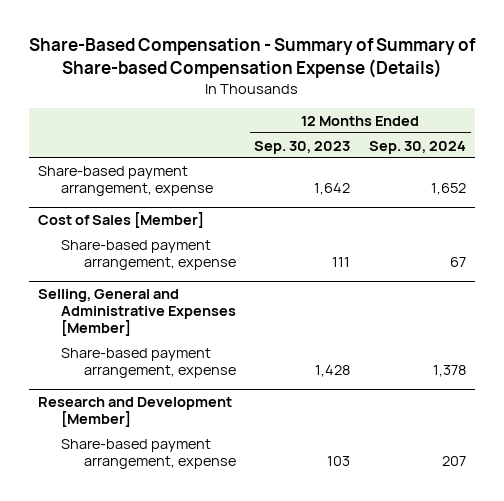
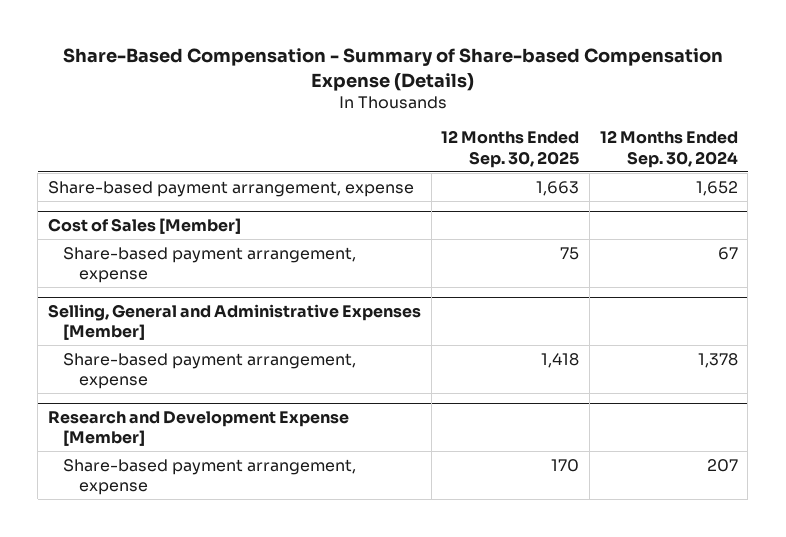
- Share-Based Compensation - Summary of Summary of Share-based Compensation Expense (Details)
+ Share-Based Compensation - Summary of Share-based Compensation Expense (Details)
- | 12 Months Ended Sep. 30, 2023 | 12 Months Ended Sep. 30, 2024
+ | 12 Months Ended Sep. 30, 2025 | 12 Months Ended Sep. 30, 2024
- Research and Development [Member]
+ Research and Development Expense [Member]

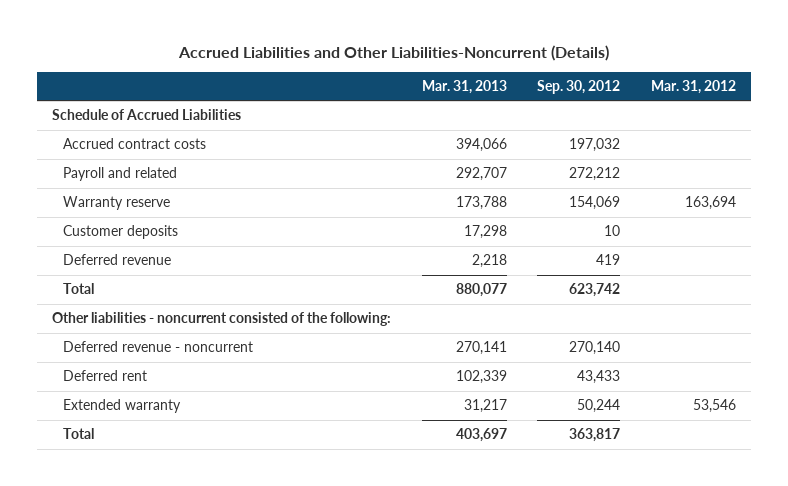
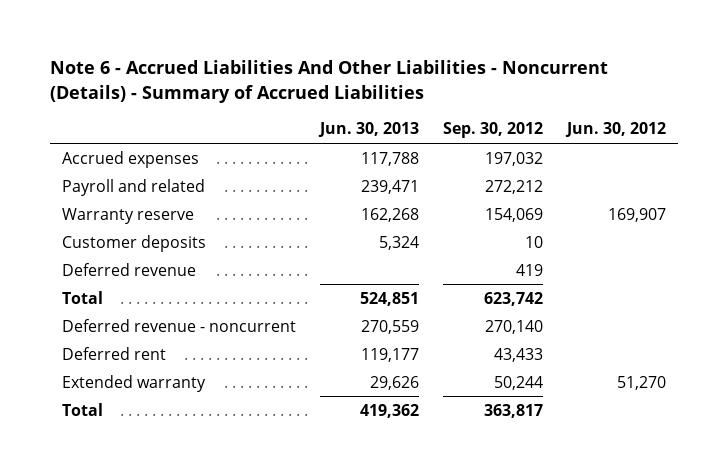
- Accrued Liabilities and Other Liabilities-Noncurrent (Details)
+ Note 6 - Accrued Liabilities And Other Liabilities - Noncurrent (Details) - Summary of Accrued Liabilities
- | Mar. 31, 2013 | Sep. 30, 2012 | Mar. 31, 2012
+ | Jun. 30, 2013 | Sep. 30, 2012 | Jun. 30, 2012
- Schedule of Accrued Liabilities
- Accrued contract costs | 394,066 | 197,032 |
+ Accrued expenses | 117,788 | 197,032 |
- Other liabilities - noncurrent consisted of the following:

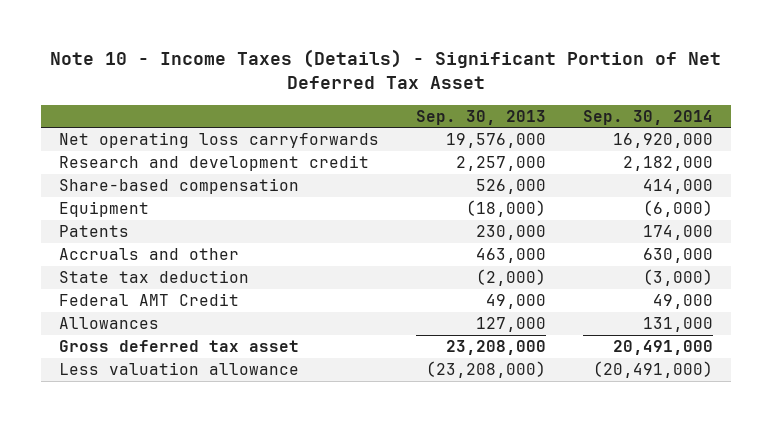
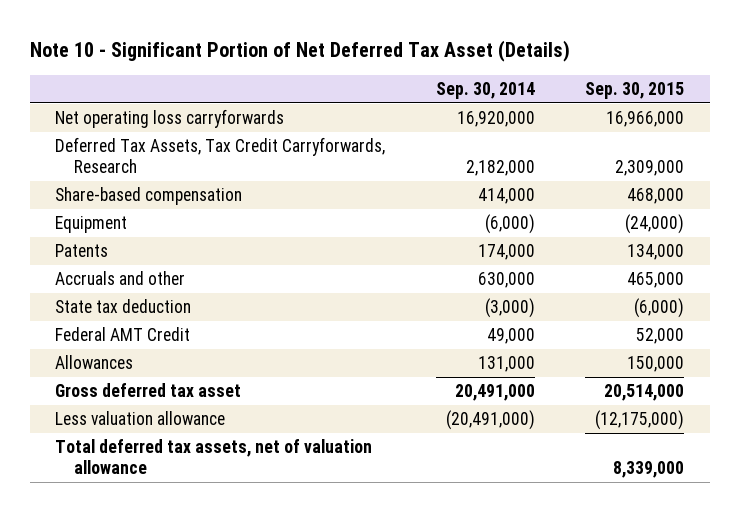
- Note 10 - Income Taxes (Details) - Significant Portion of Net Deferred Tax Asset
+ Note 10 - Significant Portion of Net Deferred Tax Asset (Details)
- | Sep. 30, 2013 | Sep. 30, 2014
+ | Sep. 30, 2014 | Sep. 30, 2015
- Research and development credit | 2,257,000 | 2,182,000
+ Deferred Tax Assets, Tax Credit Carryforwards, Research | 2,182,000 | 2,309,000
+ Total deferred tax assets, net of valuation allowance | | 8,339,000

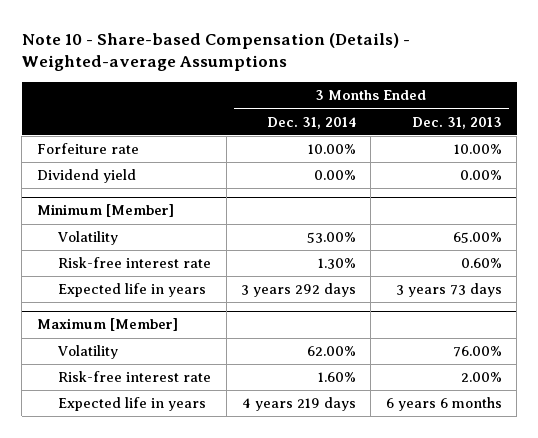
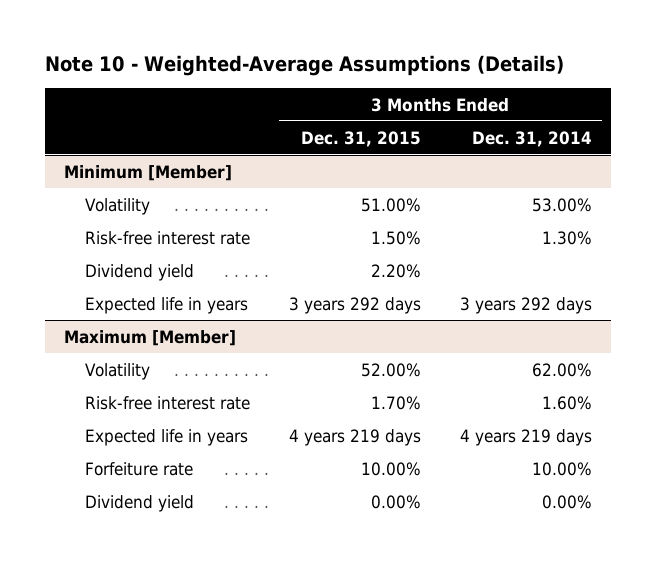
- Note 10 - Share-based Compensation (Details) - Weighted-average Assumptions
+ Note 10 - Weighted-Average Assumptions (Details)
- | 3 Months Ended Dec. 31, 2014 | 3 Months Ended Dec. 31, 2013
+ | 3 Months Ended Dec. 31, 2015 | 3 Months Ended Dec. 31, 2014
- Forfeiture rate | 10.00% | 10.00%
- Dividend yield | 0.00% | 0.00%
@ Minimum [Member]
+ Dividend yield | 2.20% |
@ Maximum [Member]
+ Forfeiture rate | 10.00% | 10.00%
+ Dividend yield | 0.00% | 0.00%

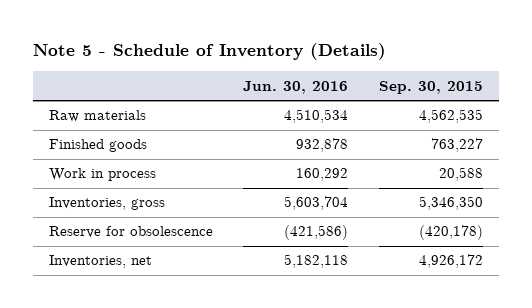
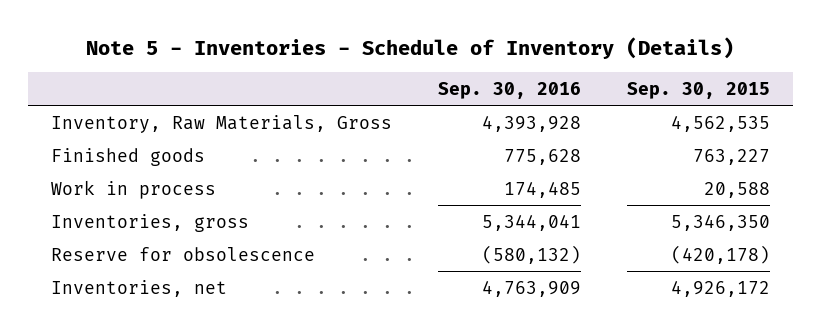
- Note 5 - Schedule of Inventory (Details)
+ Note 5 - Inventories - Schedule of Inventory (Details)
- | Jun. 30, 2016 | Sep. 30, 2015
+ | Sep. 30, 2016 | Sep. 30, 2015
- Raw materials | 4,510,534 | 4,562,535
+ Inventory, Raw Materials, Gross | 4,393,928 | 4,562,535

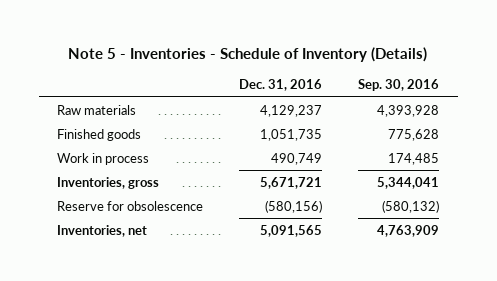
- | Sep. 30, 2016 | Sep. 30, 2015
+ | Dec. 31, 2016 | Sep. 30, 2016
- Inventory, Raw Materials, Gross | 4,393,928 | 4,562,535
+ Raw materials | 4,129,237 | 4,393,928

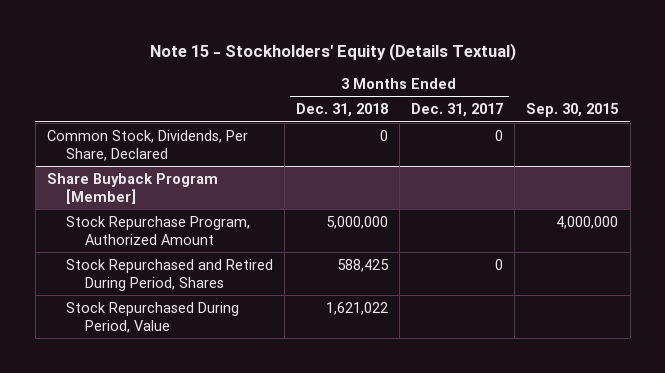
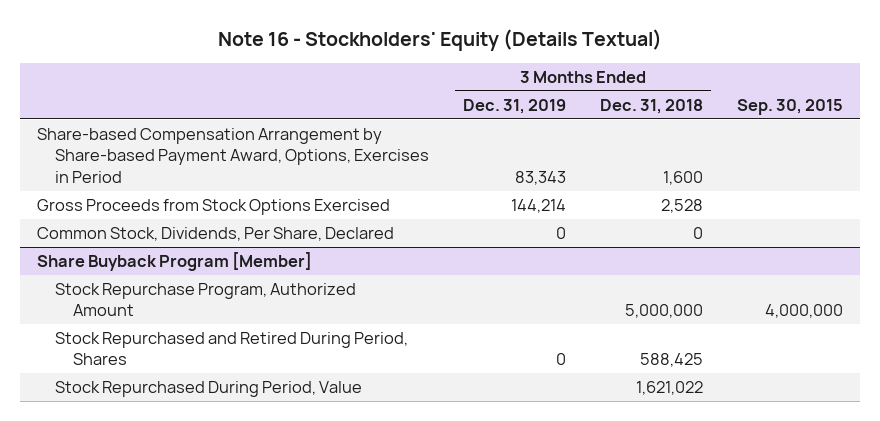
- Note 15 - Stockholders' Equity (Details Textual)
+ Note 16 - Stockholders' Equity (Details Textual)
- | 3 Months Ended Dec. 31, 2018 | 3 Months Ended Dec. 31, 2017 | Sep. 30, 2015
+ | 3 Months Ended Dec. 31, 2019 | 3 Months Ended Dec. 31, 2018 | Sep. 30, 2015
+ Share-based Compensation Arrangement by Share-based Payment Award, Options, Exercises in Period | 83,343 | 1,600 |
+ Gross Proceeds from Stock Options Exercised | 144,214 | 2,528 |

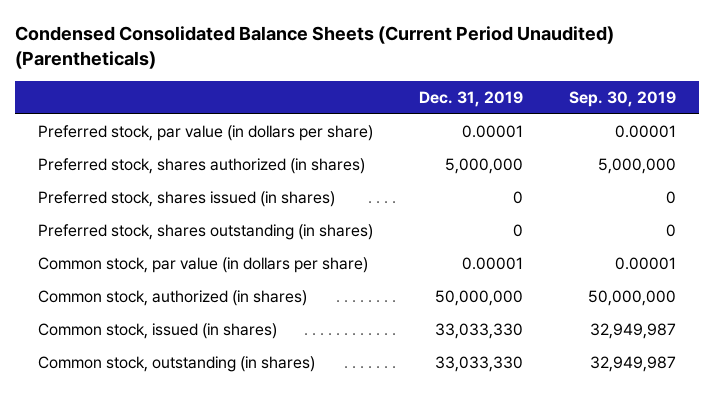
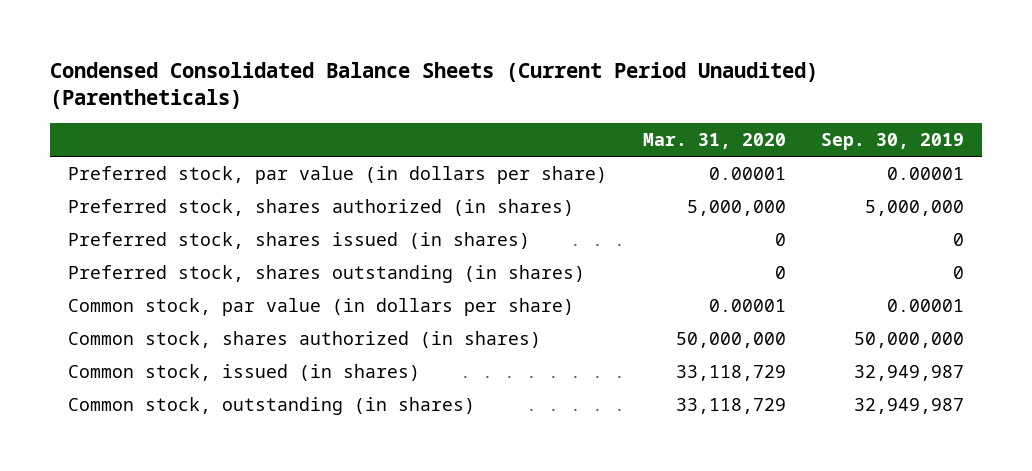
- | Dec. 31, 2019 | Sep. 30, 2019
+ | Mar. 31, 2020 | Sep. 30, 2019
- Common stock, authorized (in shares) | 50,000,000 | 50,000,000
+ Common stock, shares authorized (in shares) | 50,000,000 | 50,000,000

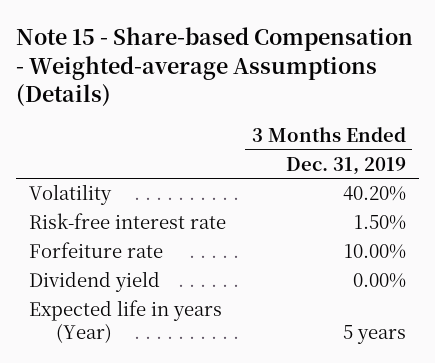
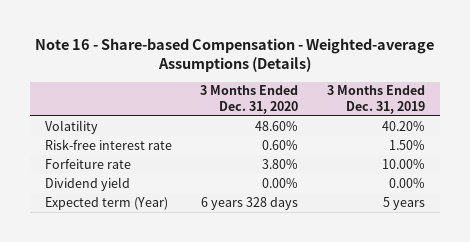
- Note 15 - Share-based Compensation - Weighted-average Assumptions (Details)
+ Note 16 - Share-based Compensation - Weighted-average Assumptions (Details)
- | 3 Months Ended Dec. 31, 2019
+ | 3 Months Ended Dec. 31, 2020 | 3 Months Ended Dec. 31, 2019
- Expected life in years (Year) | 5 years
+ Expected term (Year) | 6 years 328 days | 5 years

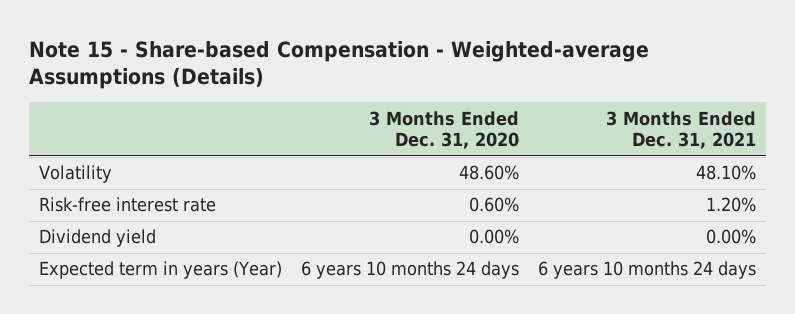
- Note 16 - Share-based Compensation - Weighted-average Assumptions (Details)
+ Note 15 - Share-based Compensation - Weighted-average Assumptions (Details)
- | 3 Months Ended Dec. 31, 2020 | 3 Months Ended Dec. 31, 2019
+ | 3 Months Ended Dec. 31, 2020 | 3 Months Ended Dec. 31, 2021
- Forfeiture rate | 3.80% | 10.00%
- Expected term (Year) | 6 years 328 days | 5 years
+ Expected term in years (Year) | 6 years 10 months 24 days | 6 years 10 months 24 days

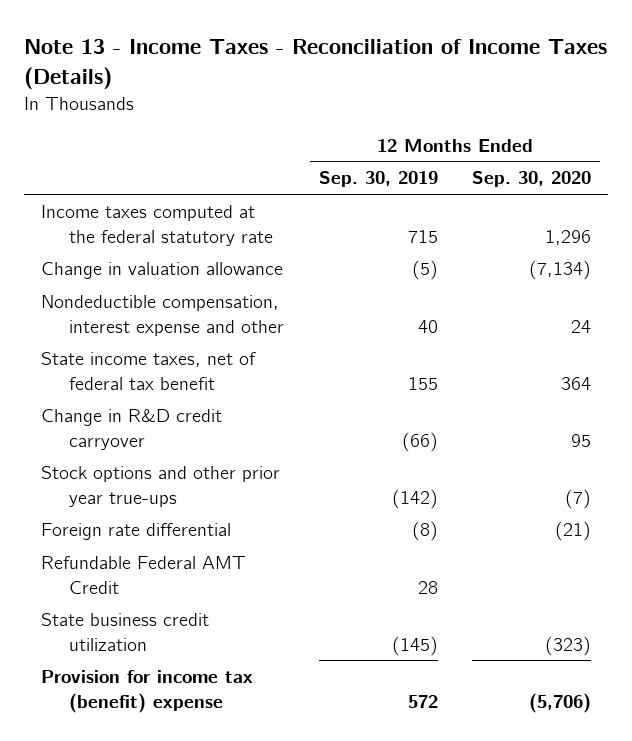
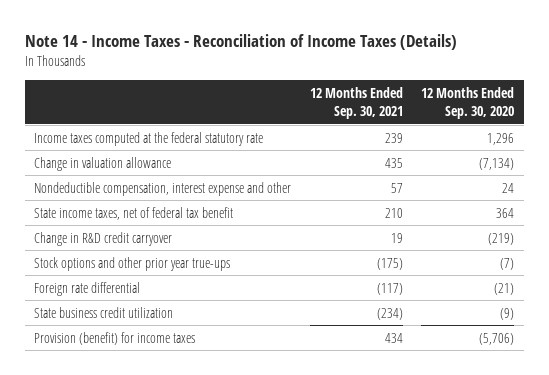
- Note 13 - Income Taxes - Reconciliation of Income Taxes (Details)
+ Note 14 - Income Taxes - Reconciliation of Income Taxes (Details)
- | 12 Months Ended Sep. 30, 2019 | 12 Months Ended Sep. 30, 2020
+ | 12 Months Ended Sep. 30, 2021 | 12 Months Ended Sep. 30, 2020
- Change in R&D credit carryover | (66) | 95
+ Change in R&D credit carryover | 19 | (219)
- Refundable Federal AMT Credit | 28 |
- State business credit utilization | (145) | (323)
- Provision for income tax (benefit) expense | 572 | (5,706)
+ State business credit utilization | (234) | (9)
+ Provision (benefit) for income taxes | 434 | (5,706)

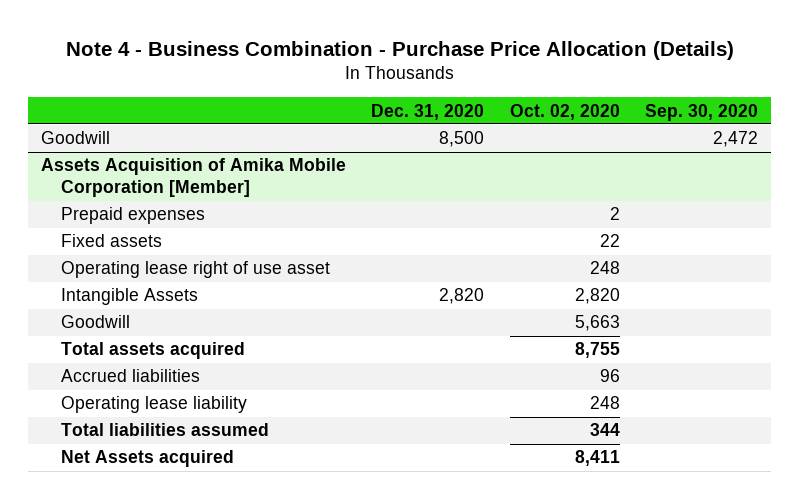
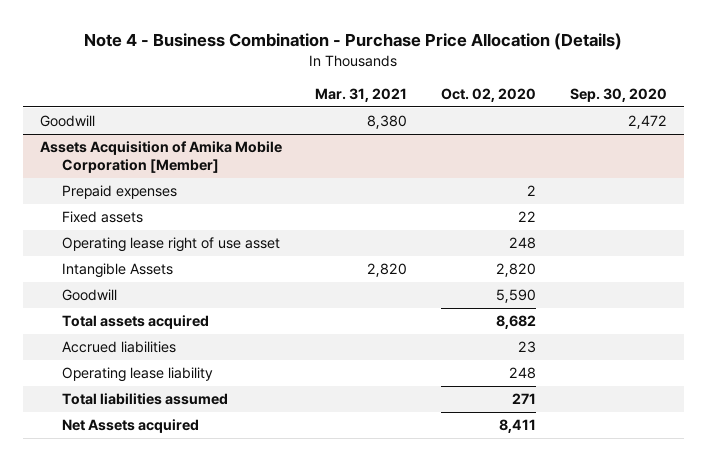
- | Dec. 31, 2020 | Oct. 02, 2020 | Sep. 30, 2020
+ | Mar. 31, 2021 | Oct. 02, 2020 | Sep. 30, 2020
@ Assets Acquisition of Amika Mobile Corporation [Member]
- Goodwill | | 5,663 |
- Total assets acquired | | 8,755 |
- Accrued liabilities | | 96 |
+ Goodwill | | 5,590 |
+ Total assets acquired | | 8,682 |
+ Accrued liabilities | | 23 |
- Total liabilities assumed | | 344 |
+ Total liabilities assumed | | 271 |

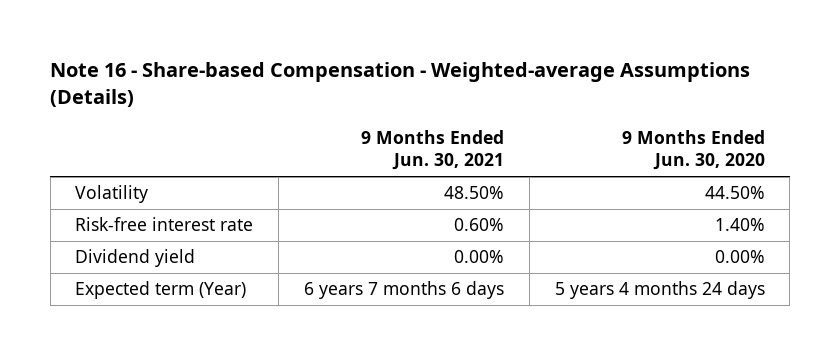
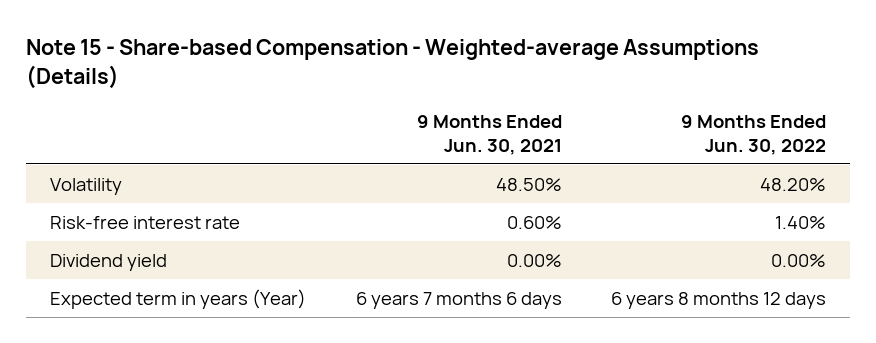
- Note 16 - Share-based Compensation - Weighted-average Assumptions (Details)
+ Note 15 - Share-based Compensation - Weighted-average Assumptions (Details)
- | 9 Months Ended Jun. 30, 2021 | 9 Months Ended Jun. 30, 2020
+ | 9 Months Ended Jun. 30, 2021 | 9 Months Ended Jun. 30, 2022
- Expected term (Year) | 6 years 7 months 6 days | 5 years 4 months 24 days
+ Expected term in years (Year) | 6 years 7 months 6 days | 6 years 8 months 12 days

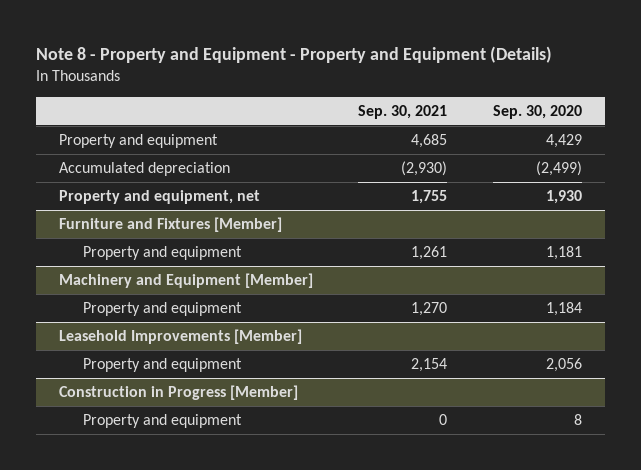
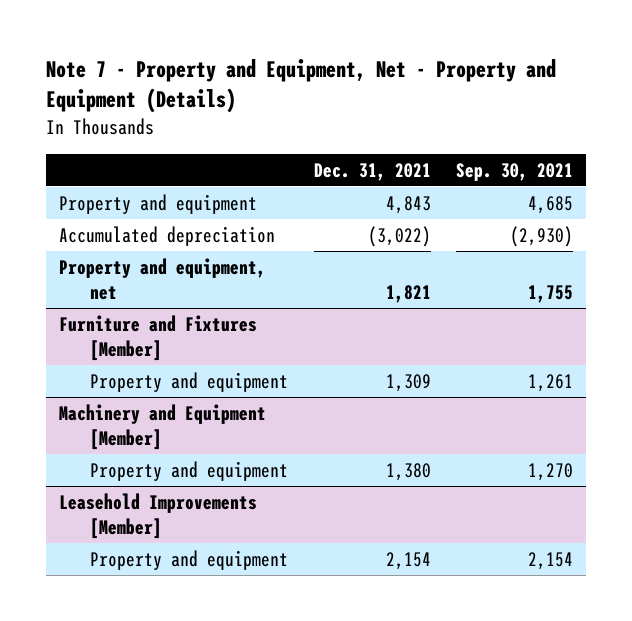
- Note 8 - Property and Equipment - Property and Equipment (Details)
+ Note 7 - Property and Equipment, Net - Property and Equipment (Details)
- | Sep. 30, 2021 | Sep. 30, 2020
+ | Dec. 31, 2021 | Sep. 30, 2021
- Construction in Progress [Member]
- Property and equipment | 0 | 8

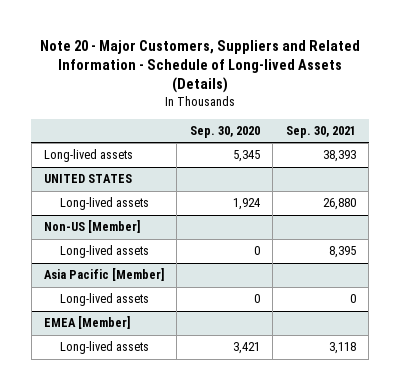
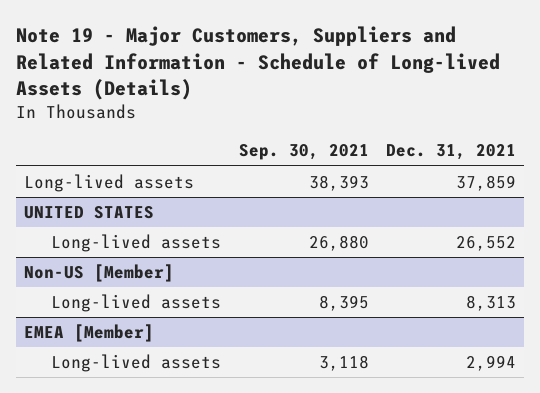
- Note 20 - Major Customers, Suppliers and Related Information - Schedule of Long-lived Assets (Details)
+ Note 19 - Major Customers, Suppliers and Related Information - Schedule of Long-lived Assets (Details)
- | Sep. 30, 2020 | Sep. 30, 2021
+ | Sep. 30, 2021 | Dec. 31, 2021
- Asia Pacific [Member]
- Long-lived assets | 0 | 0

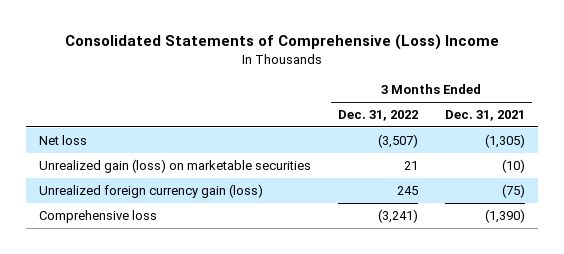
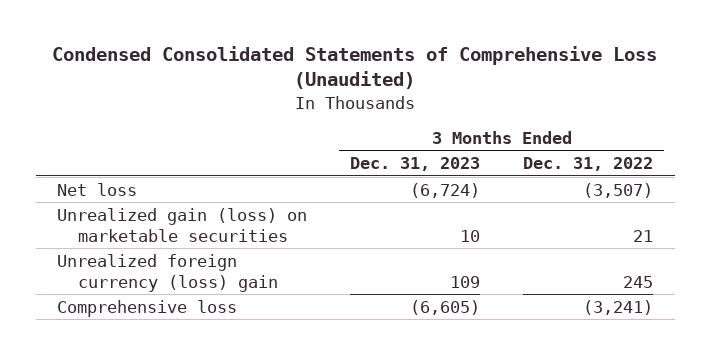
- Consolidated Statements of Comprehensive (Loss) Income
+ Condensed Consolidated Statements of Comprehensive Loss (Unaudited)
- | 3 Months Ended Dec. 31, 2022 | 3 Months Ended Dec. 31, 2021
+ | 3 Months Ended Dec. 31, 2023 | 3 Months Ended Dec. 31, 2022
- Unrealized foreign currency gain (loss) | 245 | (75)
+ Unrealized foreign currency (loss) gain | 109 | 245

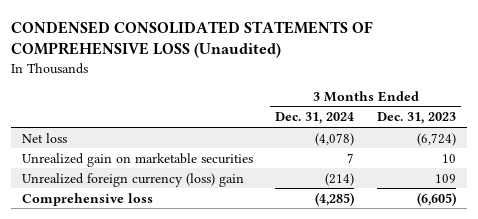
- Condensed Consolidated Statements of Comprehensive Loss (Unaudited)
+ CONDENSED CONSOLIDATED STATEMENTS OF COMPREHENSIVE LOSS (Unaudited)
- | 3 Months Ended Dec. 31, 2023 | 3 Months Ended Dec. 31, 2022
+ | 3 Months Ended Dec. 31, 2024 | 3 Months Ended Dec. 31, 2023
- Unrealized gain (loss) on marketable securities | 10 | 21
+ Unrealized gain on marketable securities | 7 | 10

